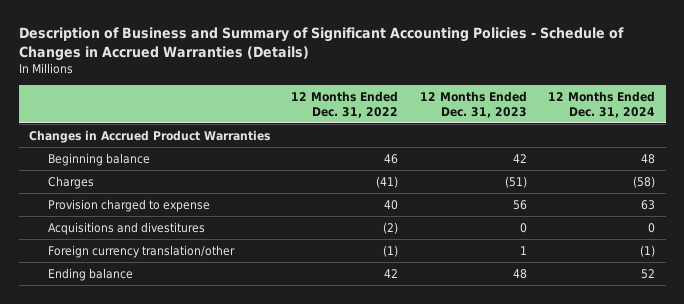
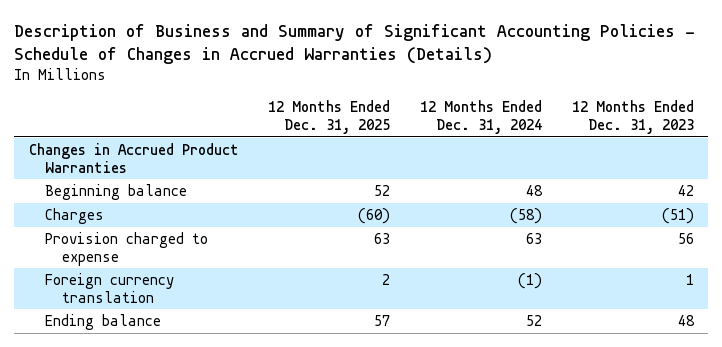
- | 12 Months Ended Dec. 31, 2022 | 12 Months Ended Dec. 31, 2023 | 12 Months Ended Dec. 31, 2024
+ | 12 Months Ended Dec. 31, 2025 | 12 Months Ended Dec. 31, 2024 | 12 Months Ended Dec. 31, 2023
- Acquisitions and divestitures | (2) | 0 | 0
- Foreign currency translation/other | (1) | 1 | (1)
+ Foreign currency translation | 2 | (1) | 1

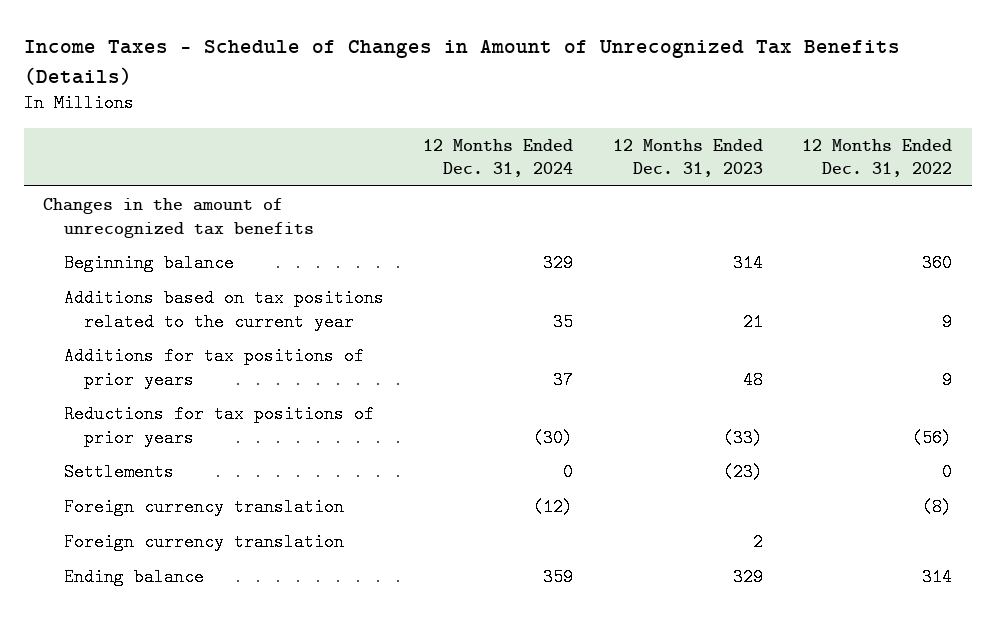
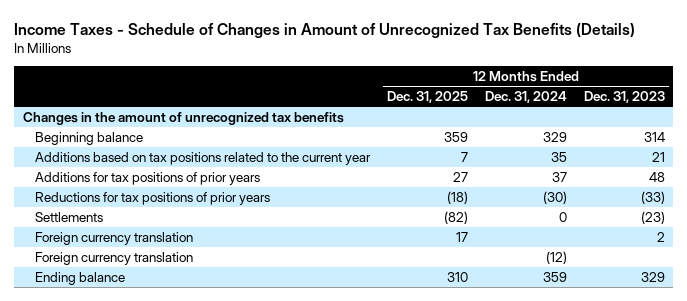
- | 12 Months Ended Dec. 31, 2024 | 12 Months Ended Dec. 31, 2023 | 12 Months Ended Dec. 31, 2022
+ | 12 Months Ended Dec. 31, 2025 | 12 Months Ended Dec. 31, 2024 | 12 Months Ended Dec. 31, 2023
moved down: Foreign currency translation | | (12) |

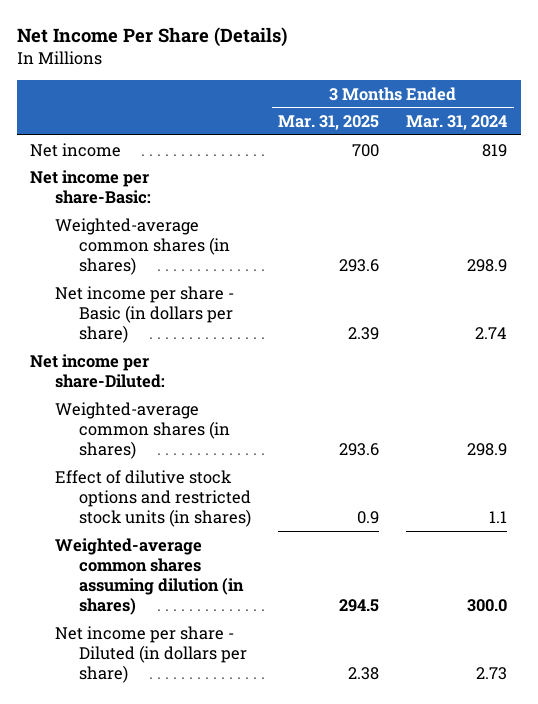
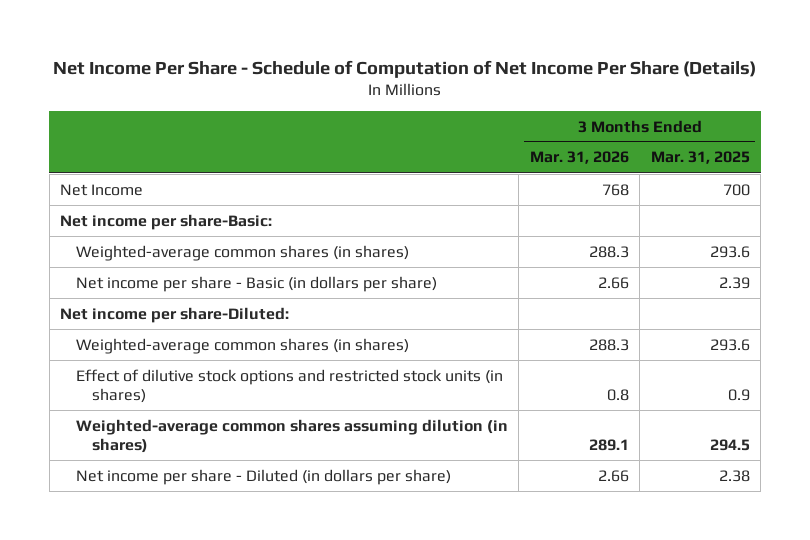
- Net Income Per Share (Details)
+ Net Income Per Share - Schedule of Computation of Net Income Per Share (Details)
- | 3 Months Ended Mar. 31, 2025 | 3 Months Ended Mar. 31, 2024
+ | 3 Months Ended Mar. 31, 2026 | 3 Months Ended Mar. 31, 2025
- Net income | 700 | 819
+ Net Income | 768 | 700

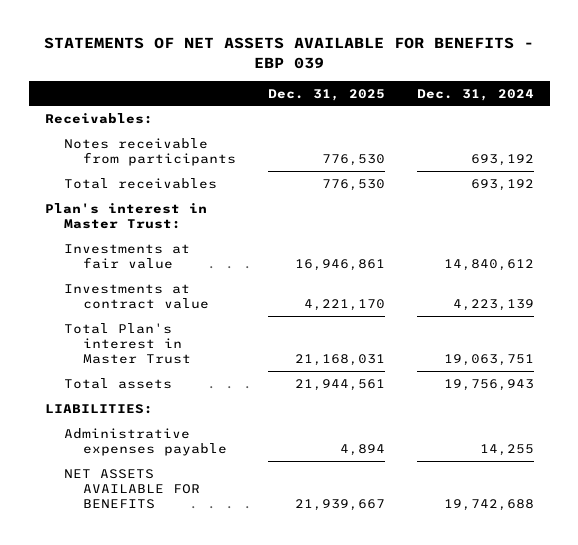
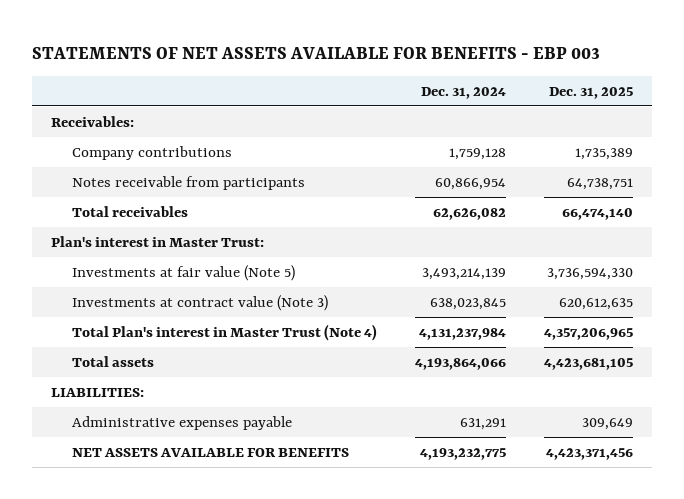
- STATEMENTS OF NET ASSETS AVAILABLE FOR BENEFITS - EBP 039
+ STATEMENTS OF NET ASSETS AVAILABLE FOR BENEFITS - EBP 003
- | Dec. 31, 2025 | Dec. 31, 2024
+ | Dec. 31, 2024 | Dec. 31, 2025
- Notes receivable from participants | 776,530 | 693,192
- Total receivables | 776,530 | 693,192
+ Company contributions | 1,759,128 | 1,735,389
+ Notes receivable from participants | 60,866,954 | 64,738,751
+ Total receivables | 62,626,082 | 66,474,140
- Investments at fair value | 16,946,861 | 14,840,612
- Investments at contract value | 4,221,170 | 4,223,139
- Total Plan's interest in Master Trust | 21,168,031 | 19,063,751
- Total assets | 21,944,561 | 19,756,943
+ Investments at fair value (Note 5) | 3,493,214,139 | 3,736,594,330
+ Investments at contract value (Note 3) | 638,023,845 | 620,612,635
+ Total Plan's interest in Master Trust (Note 4) | 4,131,237,984 | 4,357,206,965
+ Total assets | 4,193,864,066 | 4,423,681,105
- Administrative expenses payable | 4,894 | 14,255
- NET ASSETS AVAILABLE FOR BENEFITS | 21,939,667 | 19,742,688
+ Administrative expenses payable | 631,291 | 309,649
+ NET ASSETS AVAILABLE FOR BENEFITS | 4,193,232,775 | 4,423,371,456

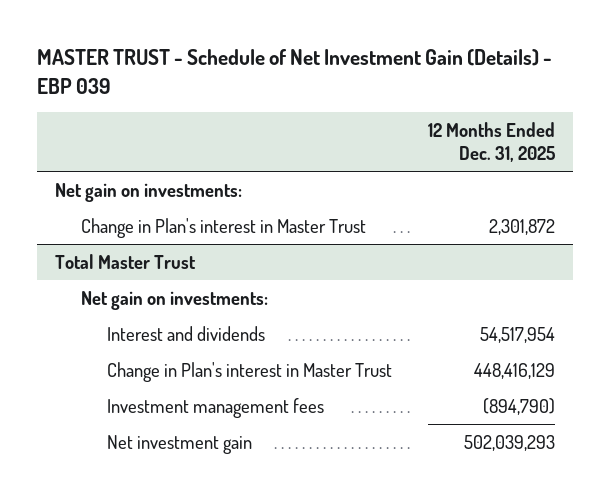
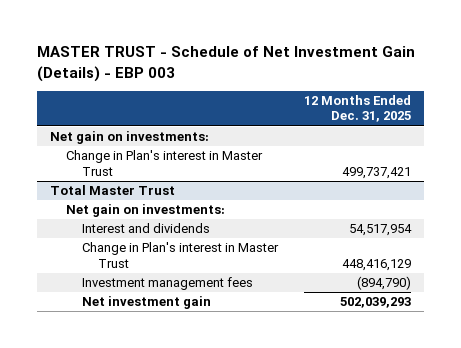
- MASTER TRUST - Schedule of Net Investment Gain (Details) - EBP 039
+ MASTER TRUST - Schedule of Net Investment Gain (Details) - EBP 003
- Change in Plan's interest in Master Trust | 2,301,872
+ Change in Plan's interest in Master Trust | 499,737,421

